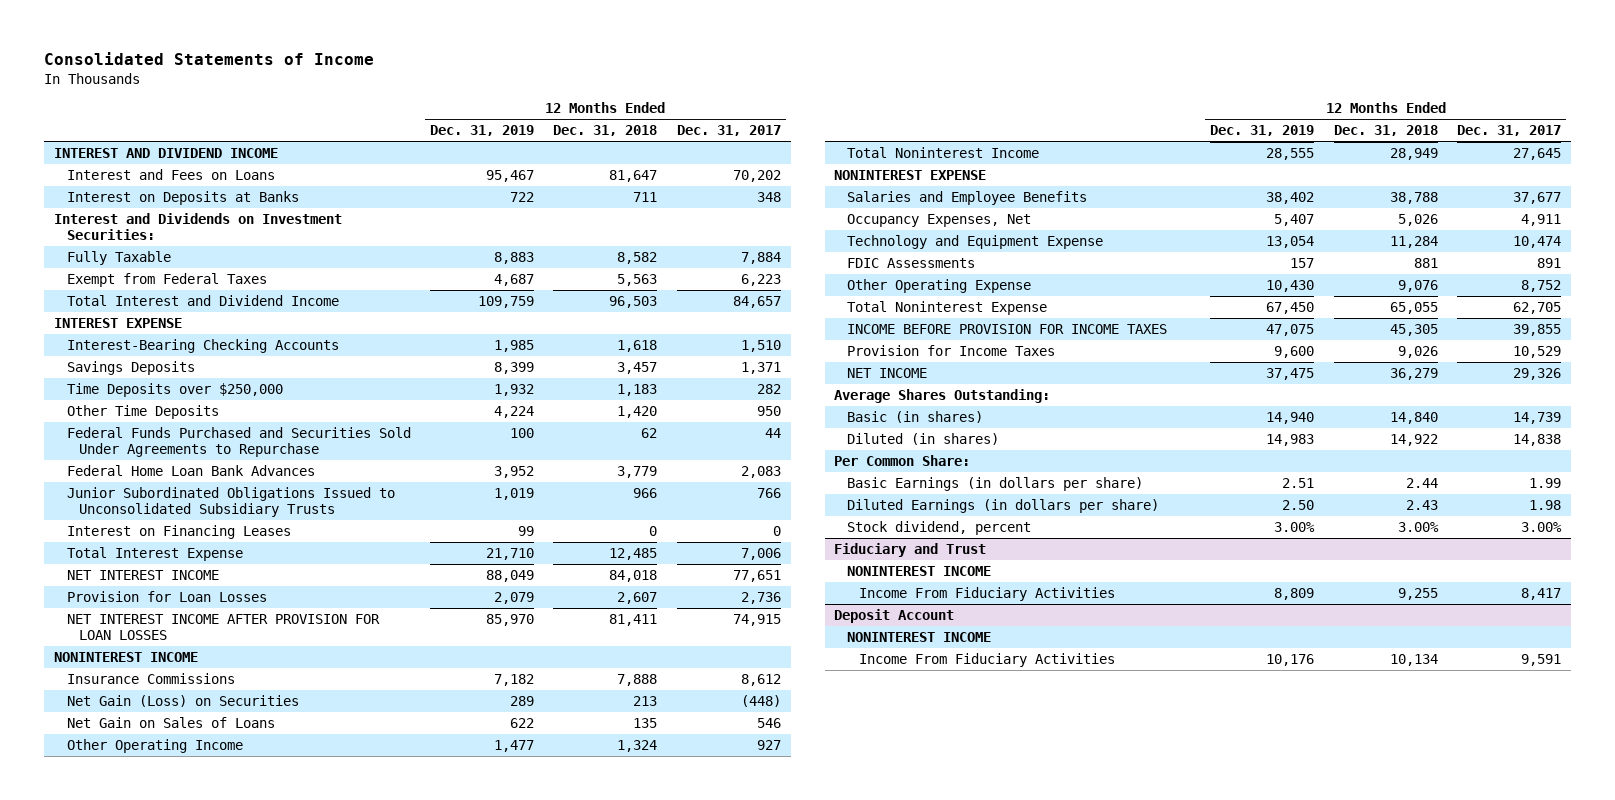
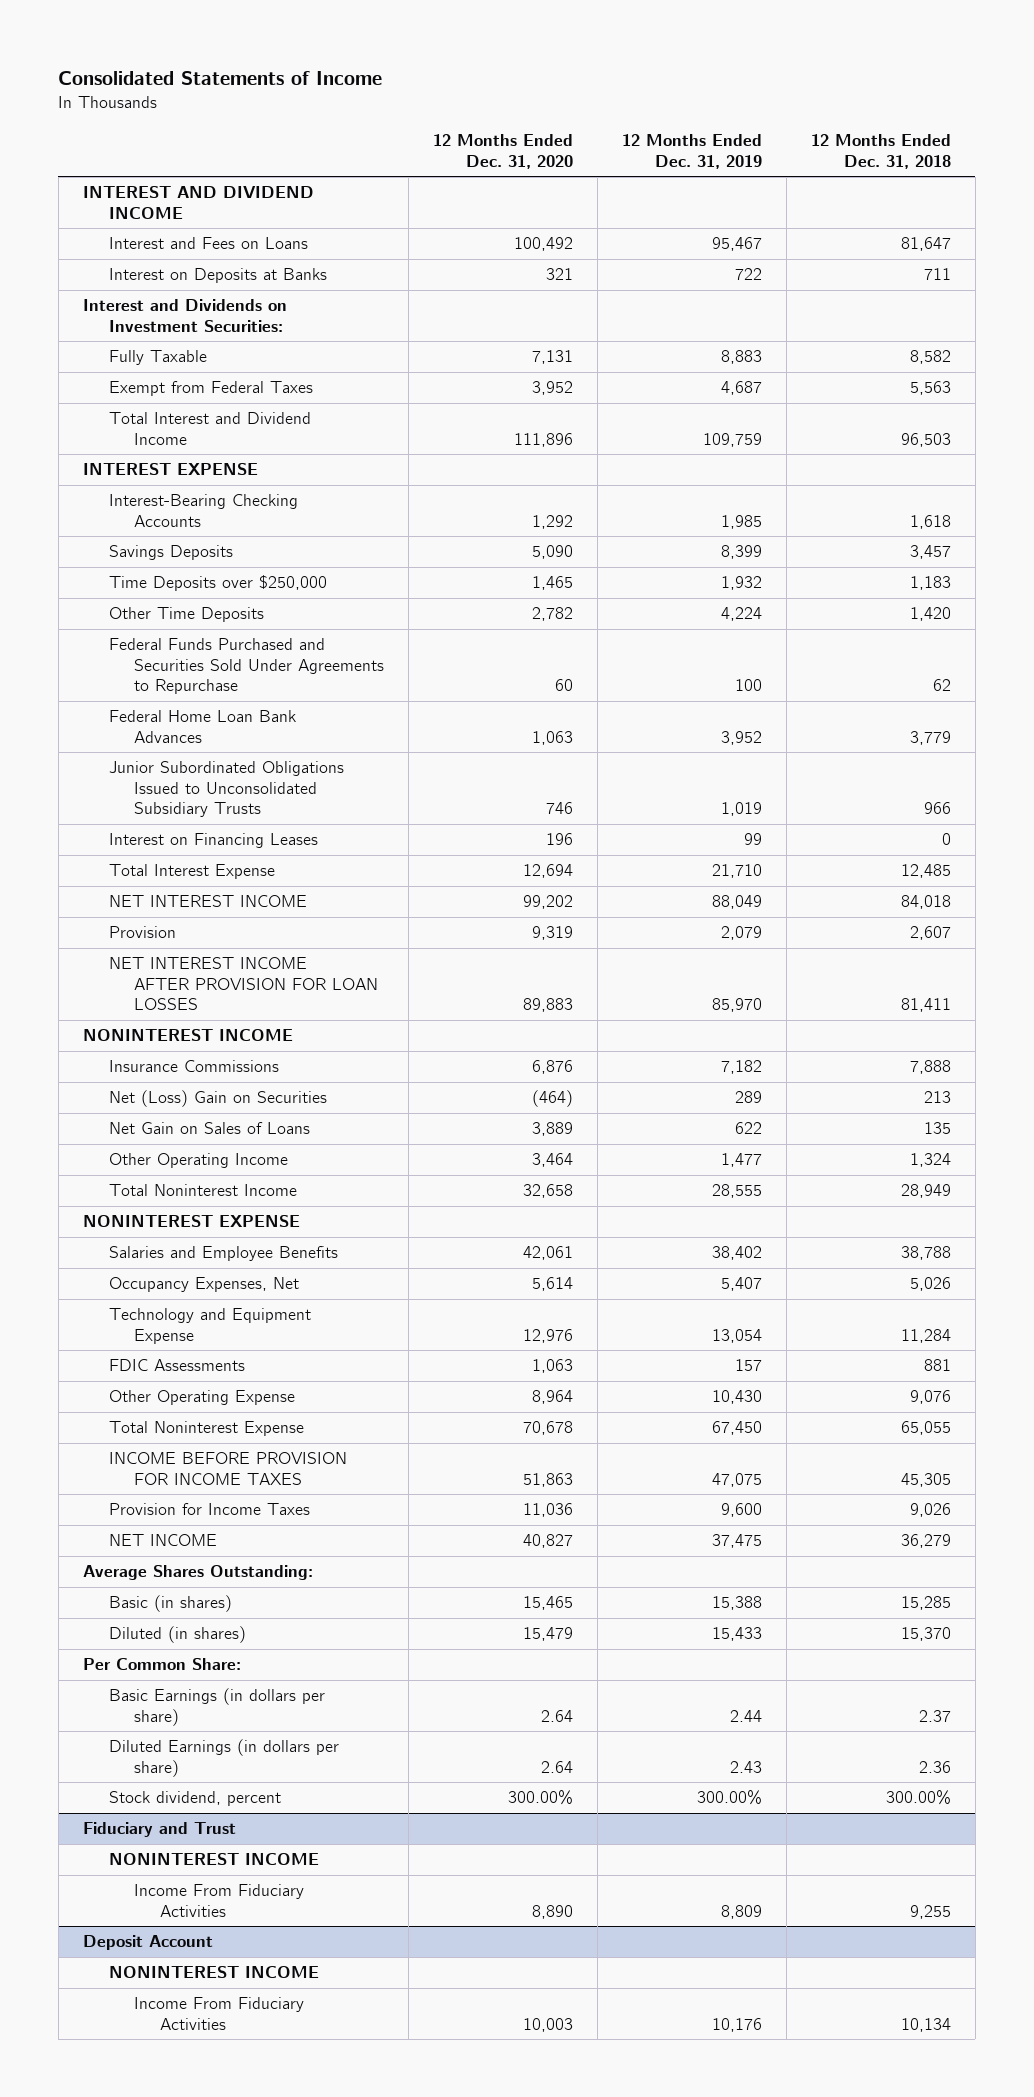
- | 12 Months Ended Dec. 31, 2019 | 12 Months Ended Dec. 31, 2018 | 12 Months Ended Dec. 31, 2017
+ | 12 Months Ended Dec. 31, 2020 | 12 Months Ended Dec. 31, 2019 | 12 Months Ended Dec. 31, 2018
- Provision for Loan Losses | 2,079 | 2,607 | 2,736
+ Provision | 9,319 | 2,079 | 2,607
- Net Gain (Loss) on Securities | 289 | 213 | (448)
+ Net (Loss) Gain on Securities | (464) | 289 | 213
- Basic (in shares) | 14,940 | 14,840 | 14,739
- Diluted (in shares) | 14,983 | 14,922 | 14,838
+ Basic (in shares) | 15,465 | 15,388 | 15,285
+ Diluted (in shares) | 15,479 | 15,433 | 15,370
- Basic Earnings (in dollars per share) | 2.51 | 2.44 | 1.99
- Diluted Earnings (in dollars per share) | 2.50 | 2.43 | 1.98
- Stock dividend, percent | 3.00% | 3.00% | 3.00%
+ Basic Earnings (in dollars per share) | 2.64 | 2.44 | 2.37
+ Diluted Earnings (in dollars per share) | 2.64 | 2.43 | 2.36
+ Stock dividend, percent | 300.00% | 300.00% | 300.00%

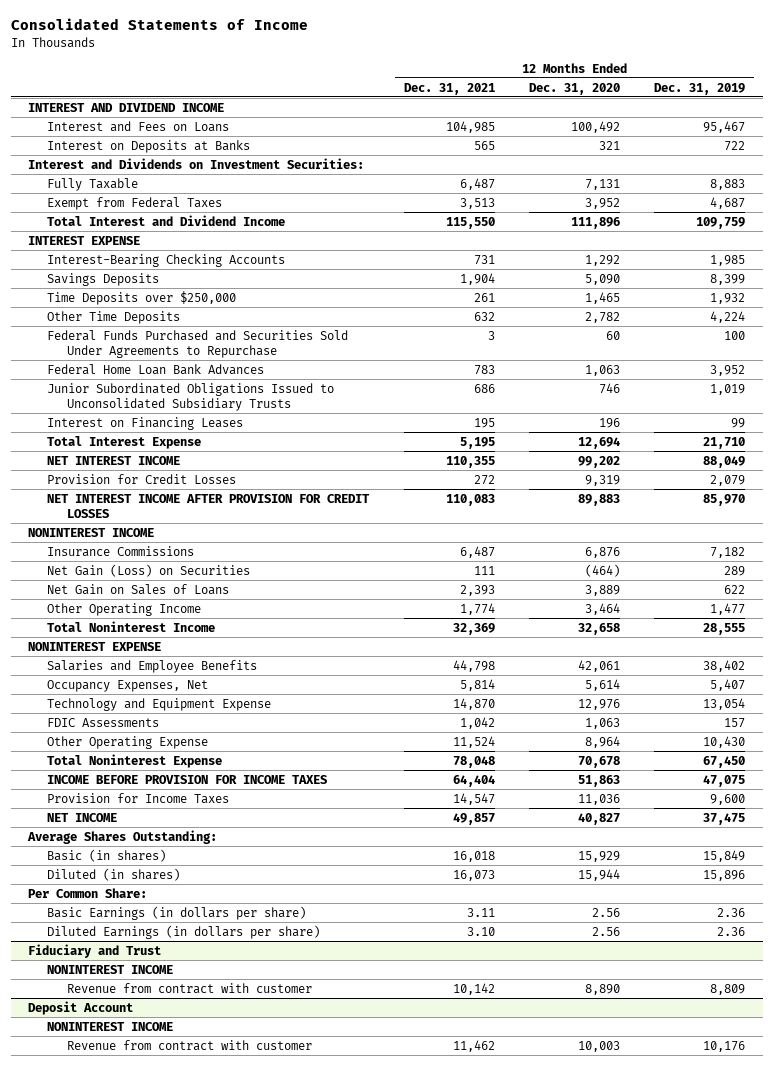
- | 12 Months Ended Dec. 31, 2020 | 12 Months Ended Dec. 31, 2019 | 12 Months Ended Dec. 31, 2018
+ | 12 Months Ended Dec. 31, 2021 | 12 Months Ended Dec. 31, 2020 | 12 Months Ended Dec. 31, 2019
- Provision | 9,319 | 2,079 | 2,607
- NET INTEREST INCOME AFTER PROVISION FOR LOAN LOSSES | 89,883 | 85,970 | 81,411
+ Provision for Credit Losses | 272 | 9,319 | 2,079
+ NET INTEREST INCOME AFTER PROVISION FOR CREDIT LOSSES | 110,083 | 89,883 | 85,970
- Net (Loss) Gain on Securities | (464) | 289 | 213
+ Net Gain (Loss) on Securities | 111 | (464) | 289
- Basic (in shares) | 15,465 | 15,388 | 15,285
- Diluted (in shares) | 15,479 | 15,433 | 15,370
+ Basic (in shares) | 16,018 | 15,929 | 15,849
+ Diluted (in shares) | 16,073 | 15,944 | 15,896
- Basic Earnings (in dollars per share) | 2.64 | 2.44 | 2.37
- Diluted Earnings (in dollars per share) | 2.64 | 2.43 | 2.36
- Stock dividend, percent | 300.00% | 300.00% | 300.00%
+ Basic Earnings (in dollars per share) | 3.11 | 2.56 | 2.36
+ Diluted Earnings (in dollars per share) | 3.10 | 2.56 | 2.36
@ Fiduciary and Trust
- Income From Fiduciary Activities | 8,890 | 8,809 | 9,255
+ Revenue from contract with customer | 10,142 | 8,890 | 8,809
@ Deposit Account
- Income From Fiduciary Activities | 10,003 | 10,176 | 10,134
+ Revenue from contract with customer | 11,462 | 10,003 | 10,176

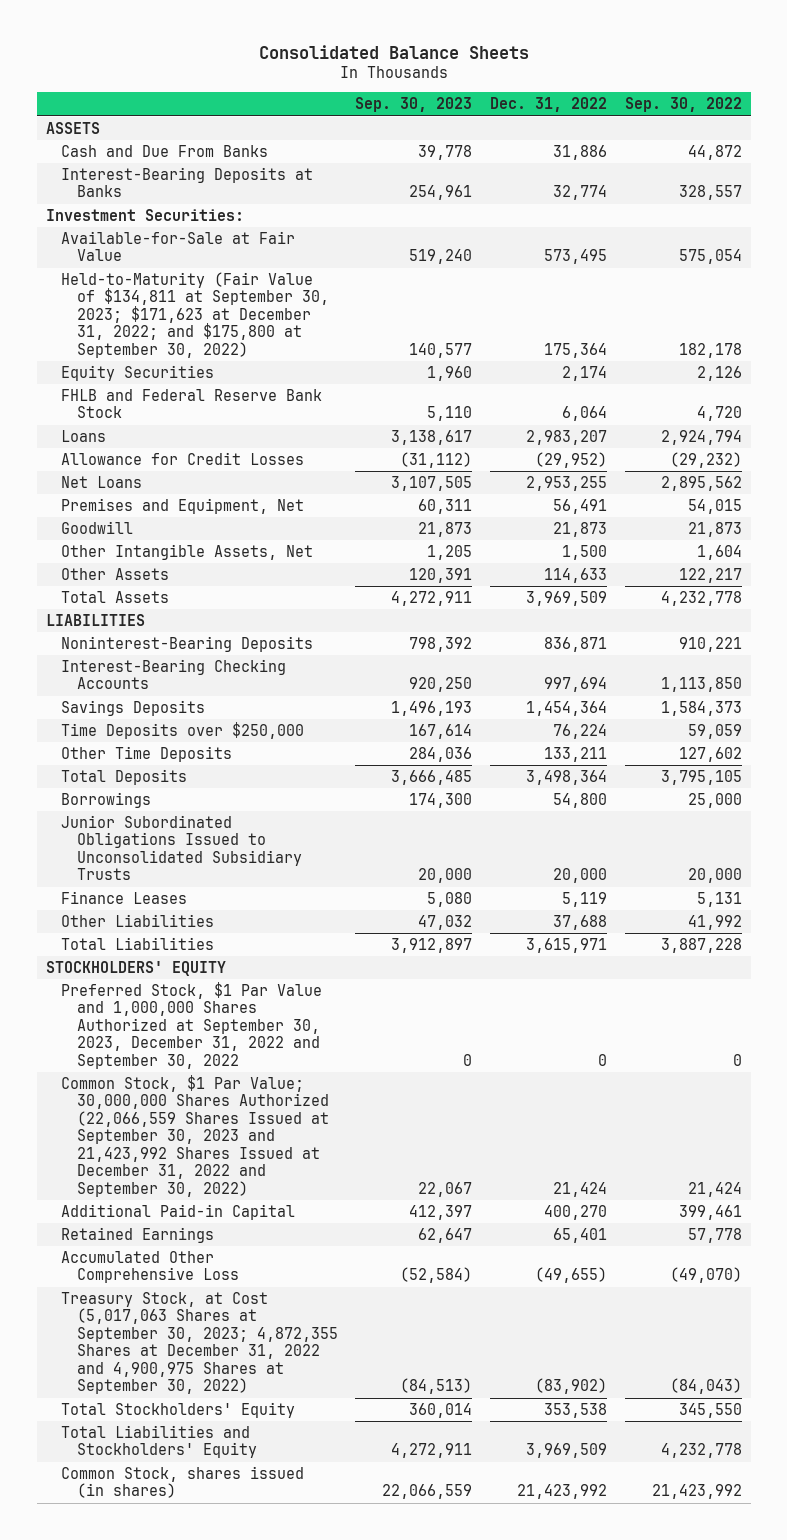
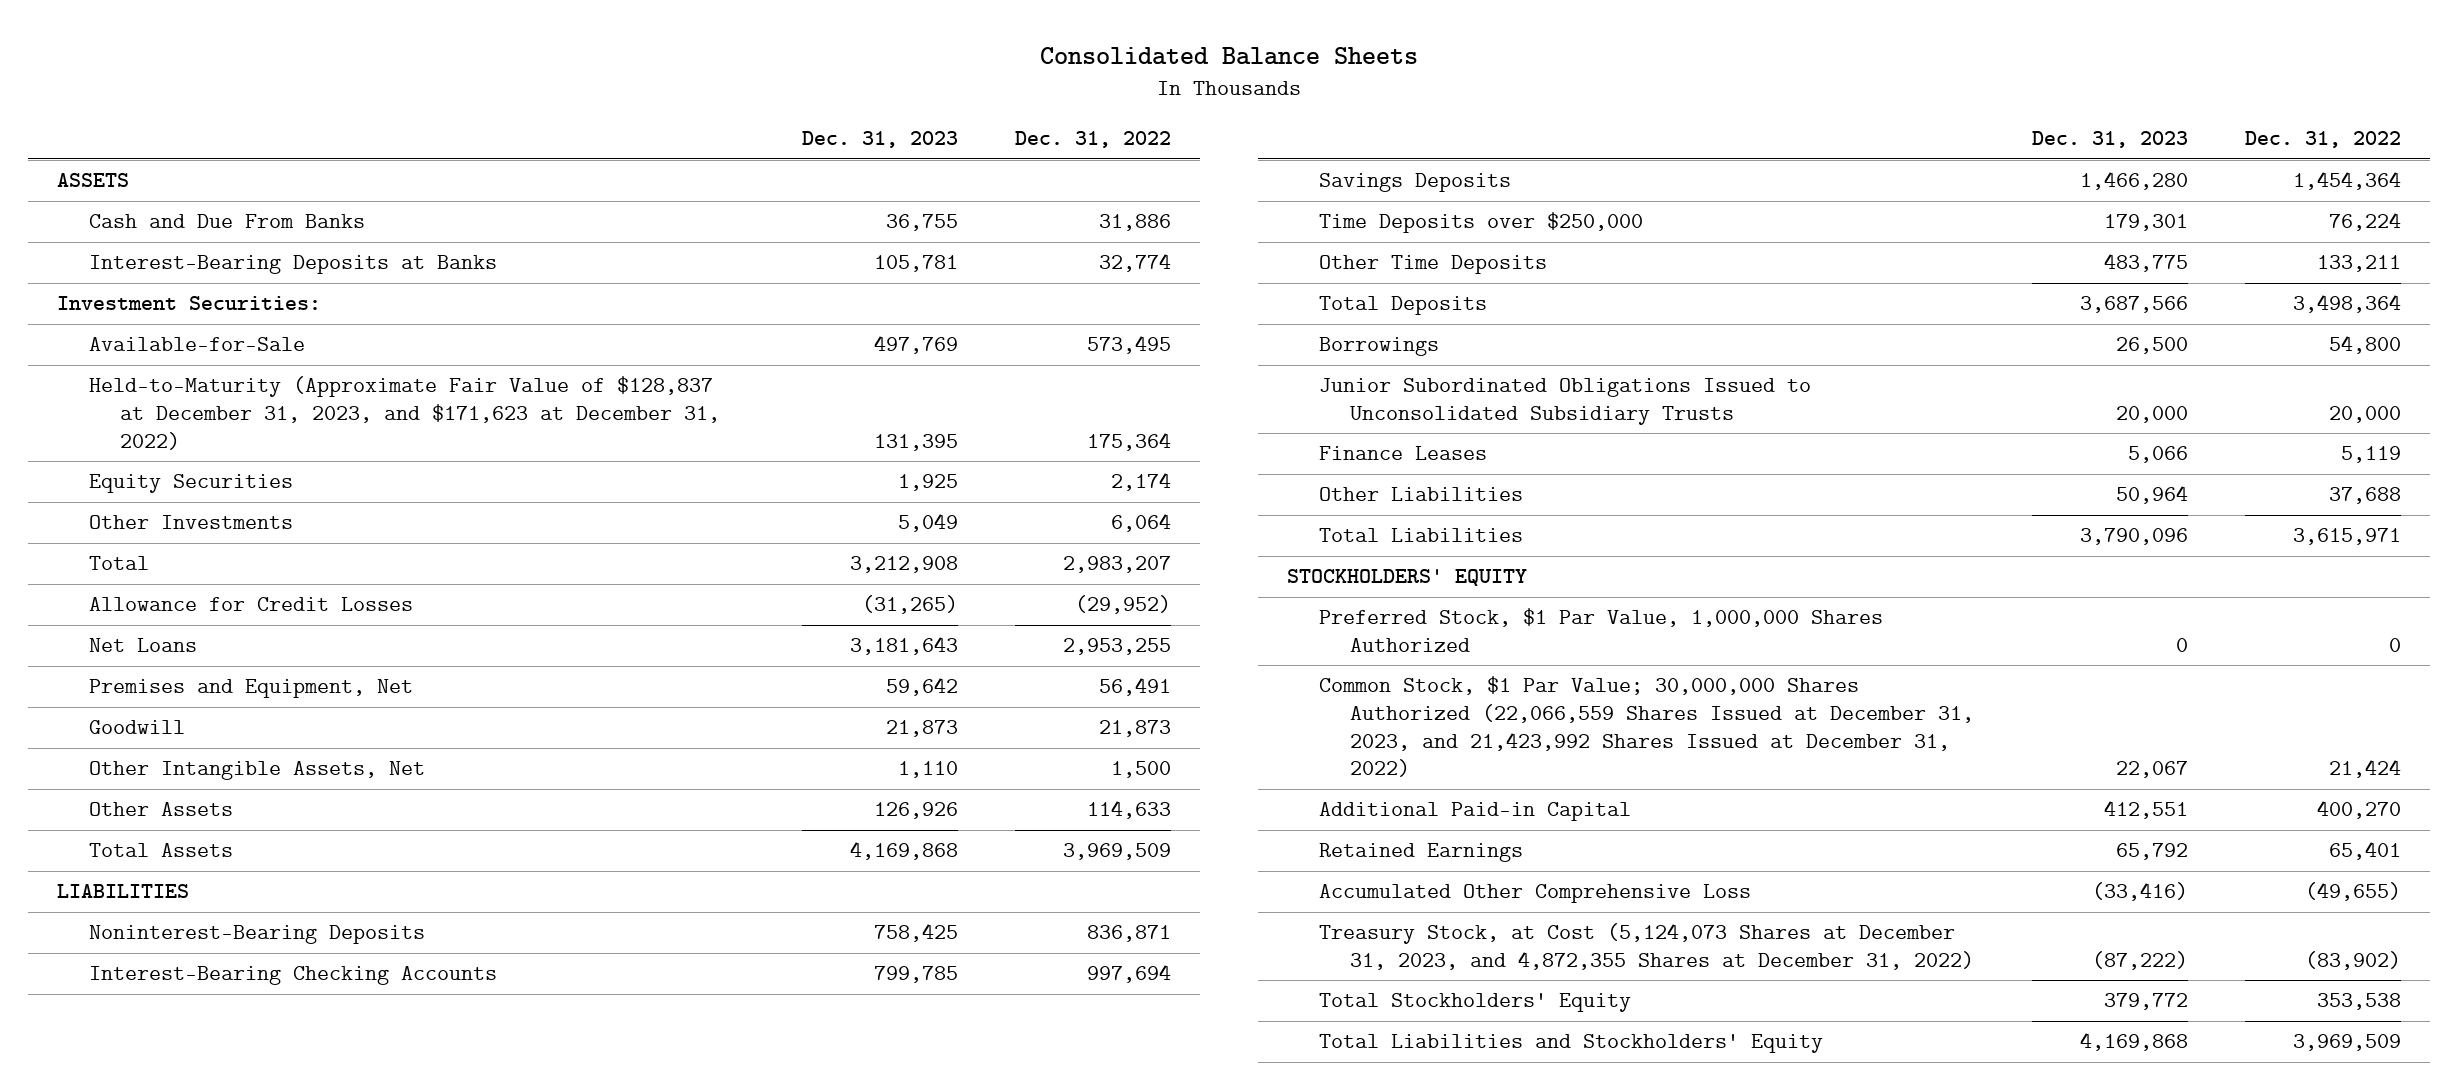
- | Sep. 30, 2023 | Dec. 31, 2022 | Sep. 30, 2022
+ | Dec. 31, 2023 | Dec. 31, 2022
- Available-for-Sale at Fair Value | 519,240 | 573,495 | 575,054
- Held-to-Maturity (Fair Value of $134,811 at September 30, 2023; $171,623 at December 31, 2022; and $175,800 at September 30, 2022) | 140,577 | 175,364 | 182,178
+ Available-for-Sale | 497,769 | 573,495
+ Held-to-Maturity (Approximate Fair Value of $128,837 at December 31, 2023, and $171,623 at December 31, 2022) | 131,395 | 175,364
- FHLB and Federal Reserve Bank Stock | 5,110 | 6,064 | 4,720
- Loans | 3,138,617 | 2,983,207 | 2,924,794
+ Other Investments | 5,049 | 6,064
+ Total | 3,212,908 | 2,983,207
- Preferred Stock, $1 Par Value and 1,000,000 Shares Authorized at September 30, 2023, December 31, 2022 and September 30, 2022 | 0 | 0 | 0
- Common Stock, $1 Par Value; 30,000,000 Shares Authorized (22,066,559 Shares Issued at September 30, 2023 and 21,423,992 Shares Issued at December 31, 2022 and September 30, 2022) | 22,067 | 21,424 | 21,424
+ Preferred Stock, $1 Par Value, 1,000,000 Shares Authorized | 0 | 0
+ Common Stock, $1 Par Value; 30,000,000 Shares Authorized (22,066,559 Shares Issued at December 31, 2023, and 21,423,992 Shares Issued at December 31, 2022) | 22,067 | 21,424
- Treasury Stock, at Cost (5,017,063 Shares at September 30, 2023; 4,872,355 Shares at December 31, 2022 and 4,900,975 Shares at September 30, 2022) | (84,513) | (83,902) | (84,043)
+ Treasury Stock, at Cost (5,124,073 Shares at December 31, 2023, and 4,872,355 Shares at December 31, 2022) | (87,222) | (83,902)
- Common Stock, shares issued (in shares) | 22,066,559 | 21,423,992 | 21,423,992

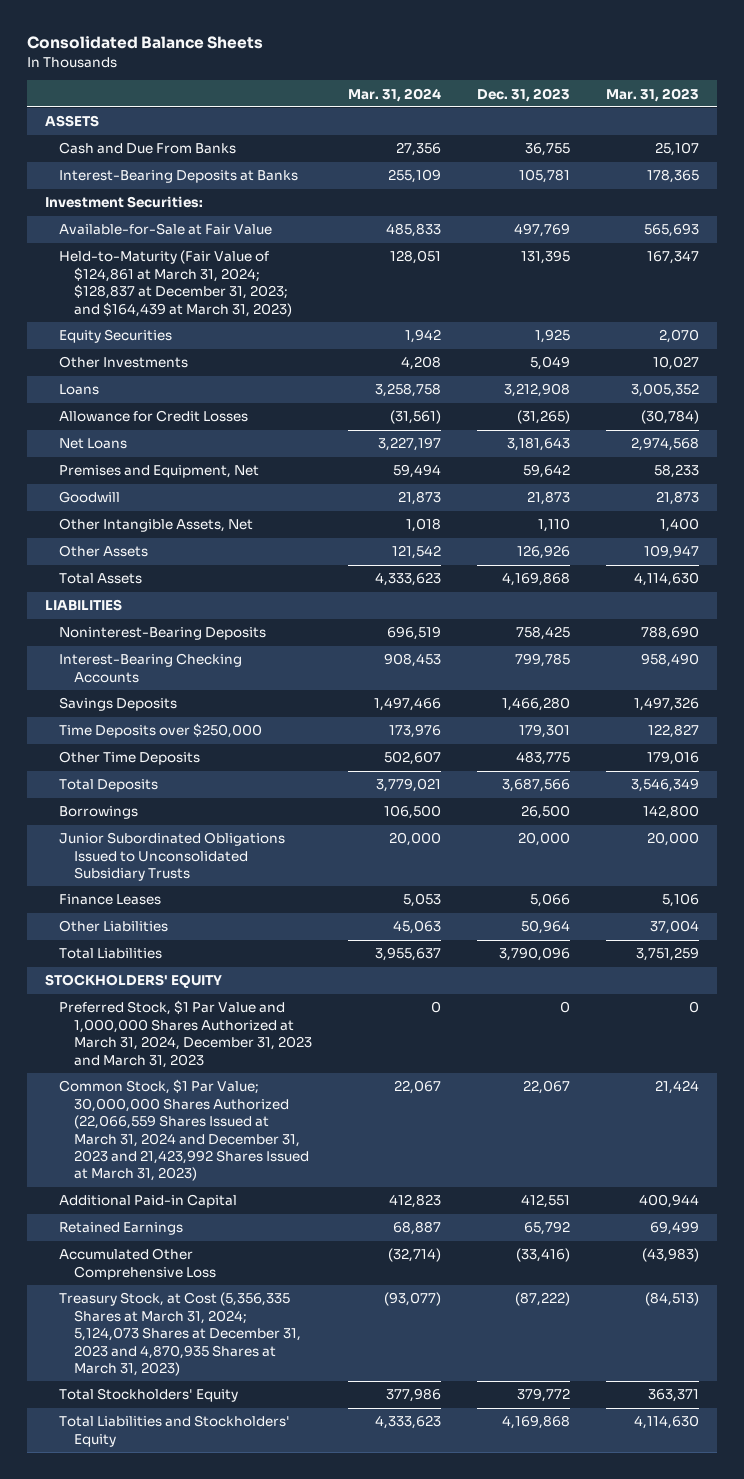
- | Dec. 31, 2023 | Dec. 31, 2022
+ | Mar. 31, 2024 | Dec. 31, 2023 | Mar. 31, 2023
- Available-for-Sale | 497,769 | 573,495
- Held-to-Maturity (Approximate Fair Value of $128,837 at December 31, 2023, and $171,623 at December 31, 2022) | 131,395 | 175,364
+ Available-for-Sale at Fair Value | 485,833 | 497,769 | 565,693
+ Held-to-Maturity (Fair Value of $124,861 at March 31, 2024; $128,837 at December 31, 2023; and $164,439 at March 31, 2023) | 128,051 | 131,395 | 167,347
- Total | 3,212,908 | 2,983,207
+ Loans | 3,258,758 | 3,212,908 | 3,005,352
- Preferred Stock, $1 Par Value, 1,000,000 Shares Authorized | 0 | 0
- Common Stock, $1 Par Value; 30,000,000 Shares Authorized (22,066,559 Shares Issued at December 31, 2023, and 21,423,992 Shares Issued at December 31, 2022) | 22,067 | 21,424
+ Preferred Stock, $1 Par Value and 1,000,000 Shares Authorized at March 31, 2024, December 31, 2023 and March 31, 2023 | 0 | 0 | 0
+ Common Stock, $1 Par Value; 30,000,000 Shares Authorized (22,066,559 Shares Issued at March 31, 2024 and December 31, 2023 and 21,423,992 Shares Issued at March 31, 2023) | 22,067 | 22,067 | 21,424
- Treasury Stock, at Cost (5,124,073 Shares at December 31, 2023, and 4,872,355 Shares at December 31, 2022) | (87,222) | (83,902)
+ Treasury Stock, at Cost (5,356,335 Shares at March 31, 2024; 5,124,073 Shares at December 31, 2023 and 4,870,935 Shares at March 31, 2023) | (93,077) | (87,222) | (84,513)

